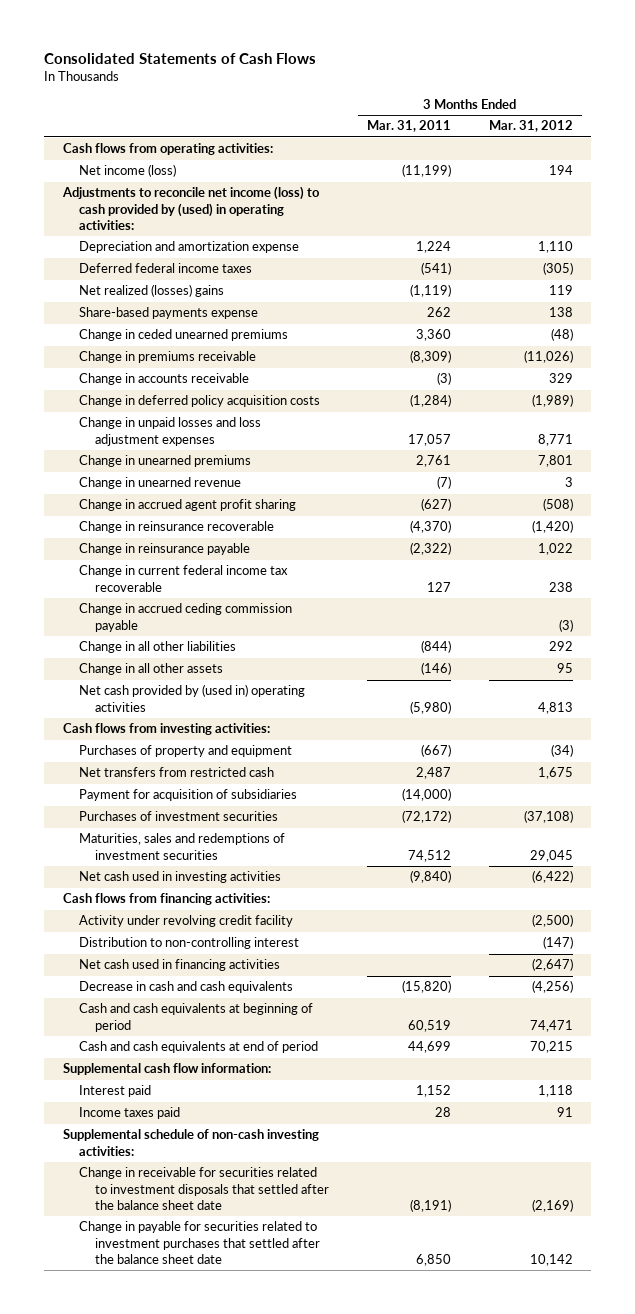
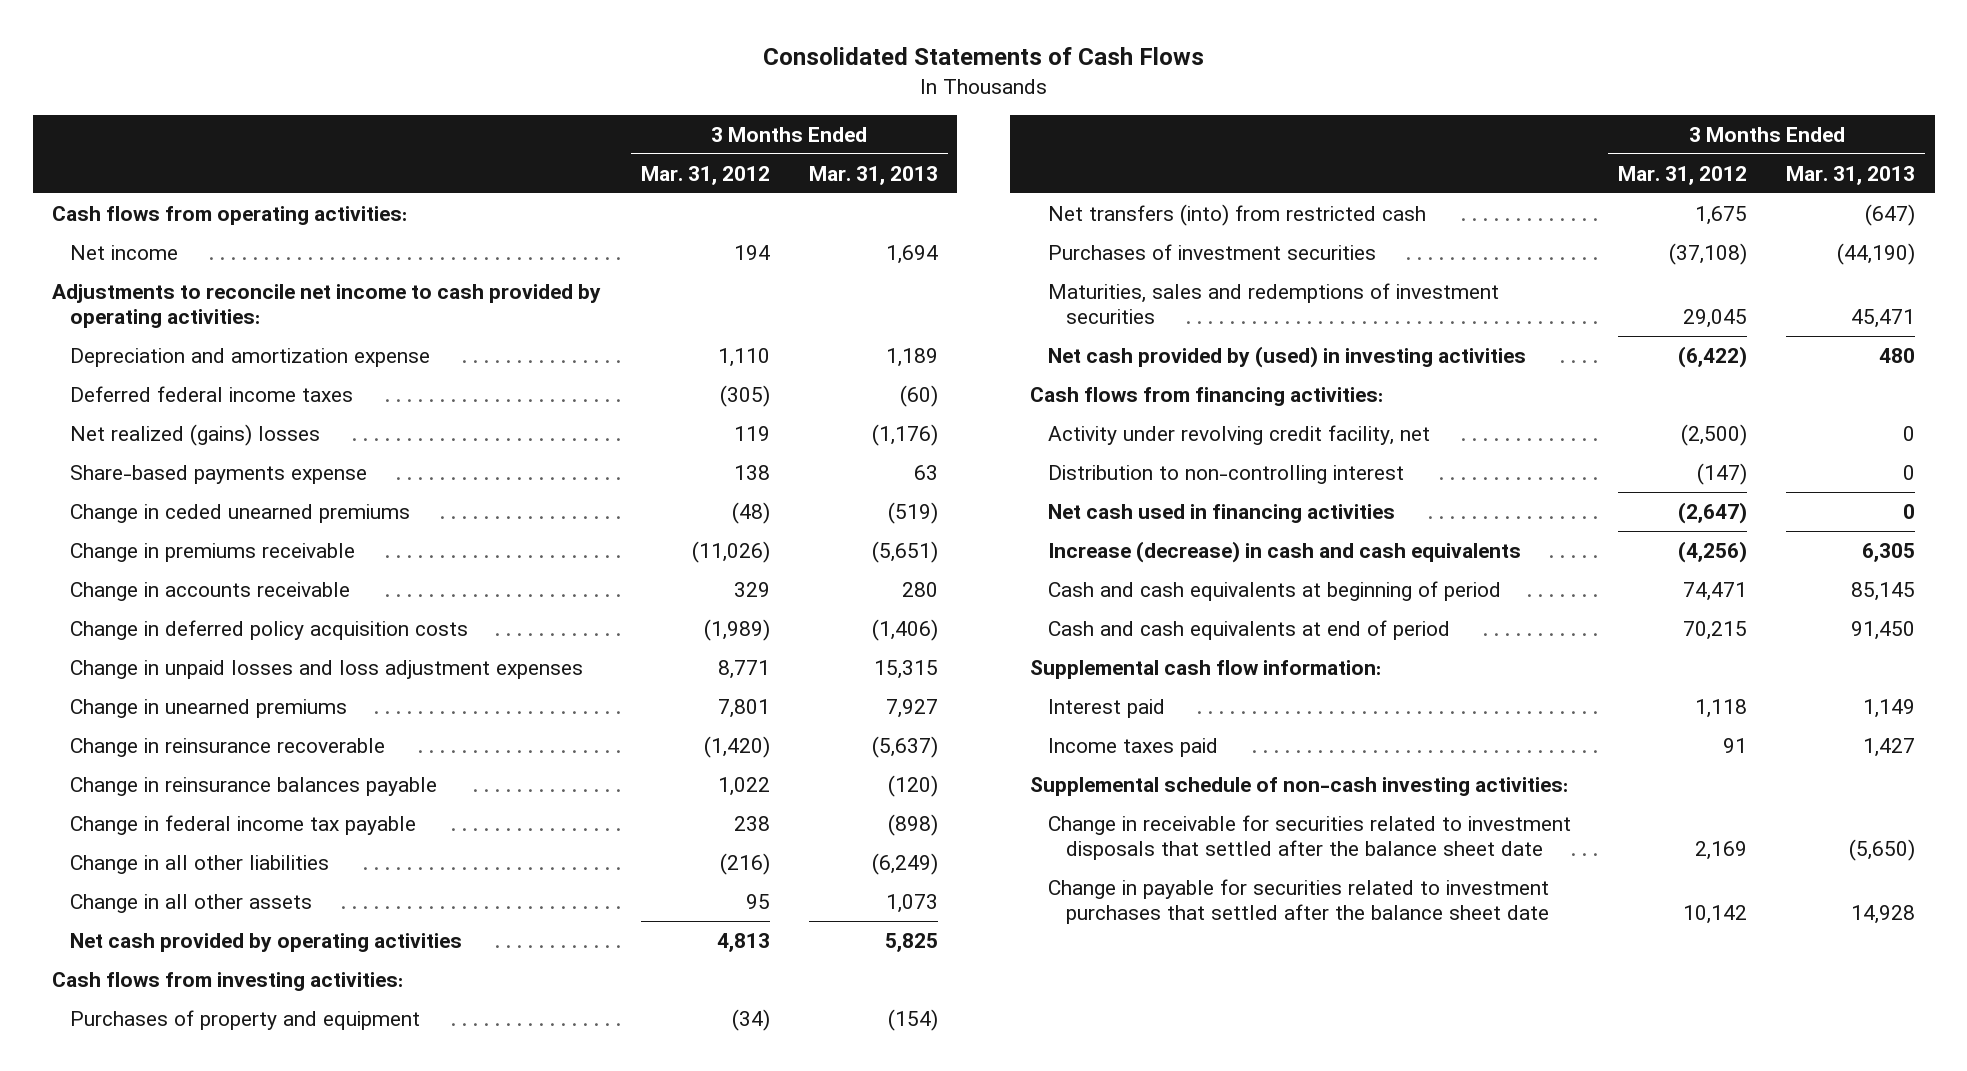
- | 3 Months Ended Mar. 31, 2011 | 3 Months Ended Mar. 31, 2012
+ | 3 Months Ended Mar. 31, 2012 | 3 Months Ended Mar. 31, 2013
- Net income (loss) | (11,199) | 194
- Adjustments to reconcile net income (loss) to cash provided by (used) in operating activities:
+ Net income | 194 | 1,694
+ Adjustments to reconcile net income to cash provided by operating activities:
- Net realized (losses) gains | (1,119) | 119
+ Net realized (gains) losses | 119 | (1,176)
- Change in unearned revenue | (7) | 3
- Change in accrued agent profit sharing | (627) | (508)
- Change in reinsurance payable | (2,322) | 1,022
- Change in current federal income tax recoverable | 127 | 238
- Change in accrued ceding commission payable | | (3)
- Change in all other liabilities | (844) | 292
+ Change in reinsurance balances payable | 1,022 | (120)
+ Change in federal income tax payable | 238 | (898)
+ Change in all other liabilities | (216) | (6,249)
- Net cash provided by (used in) operating activities | (5,980) | 4,813
+ Net cash provided by operating activities | 4,813 | 5,825
- Net transfers from restricted cash | 2,487 | 1,675
- Payment for acquisition of subsidiaries | (14,000) |
+ Net transfers (into) from restricted cash | 1,675 | (647)
- Net cash used in investing activities | (9,840) | (6,422)
+ Net cash provided by (used) in investing activities | (6,422) | 480
- Activity under revolving credit facility | | (2,500)
+ Activity under revolving credit facility, net | (2,500) | 0
- Decrease in cash and cash equivalents | (15,820) | (4,256)
+ Increase (decrease) in cash and cash equivalents | (4,256) | 6,305
- Change in receivable for securities related to investment disposals that settled after the balance sheet date | (8,191) | (2,169)
+ Change in receivable for securities related to investment disposals that settled after the balance sheet date | 2,169 | (5,650)

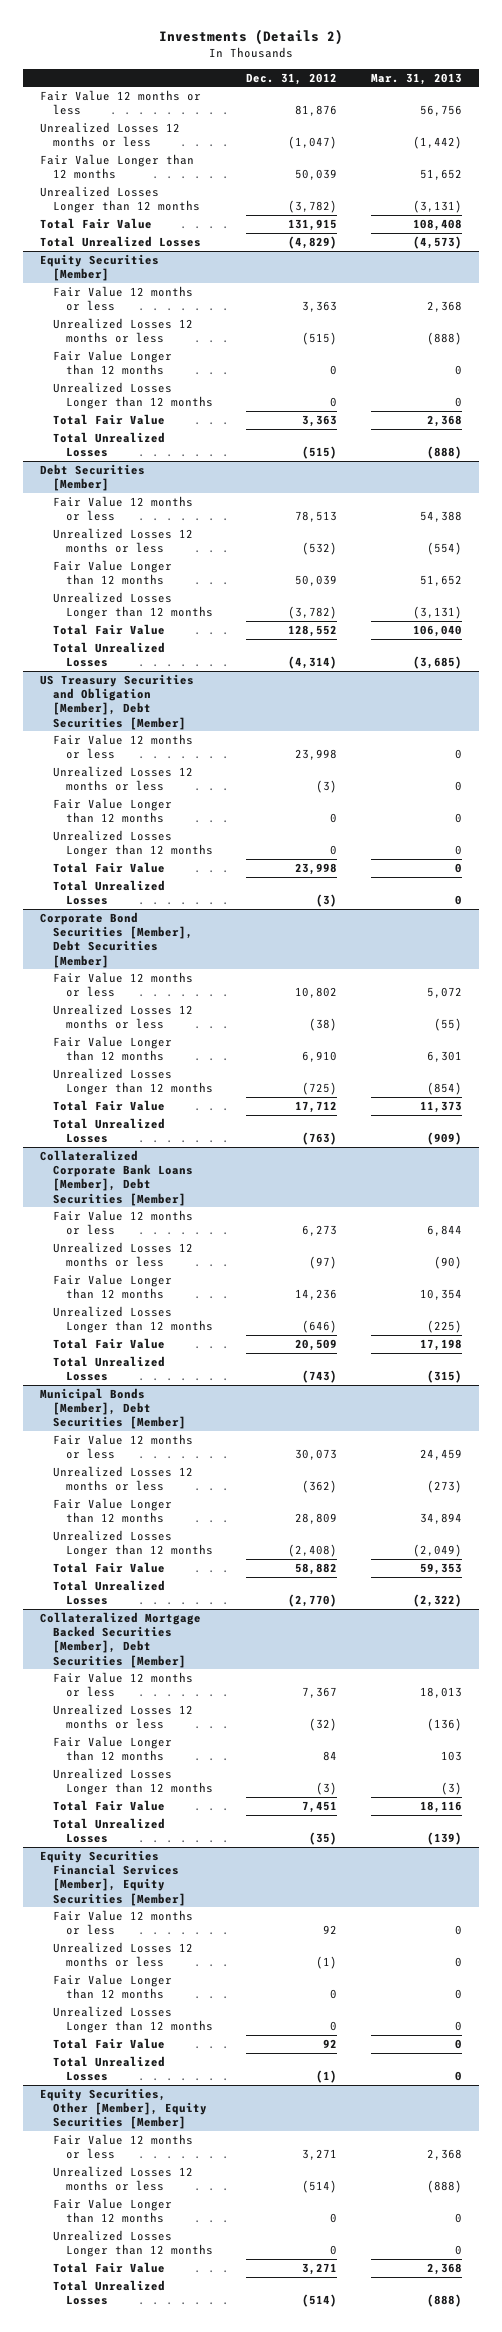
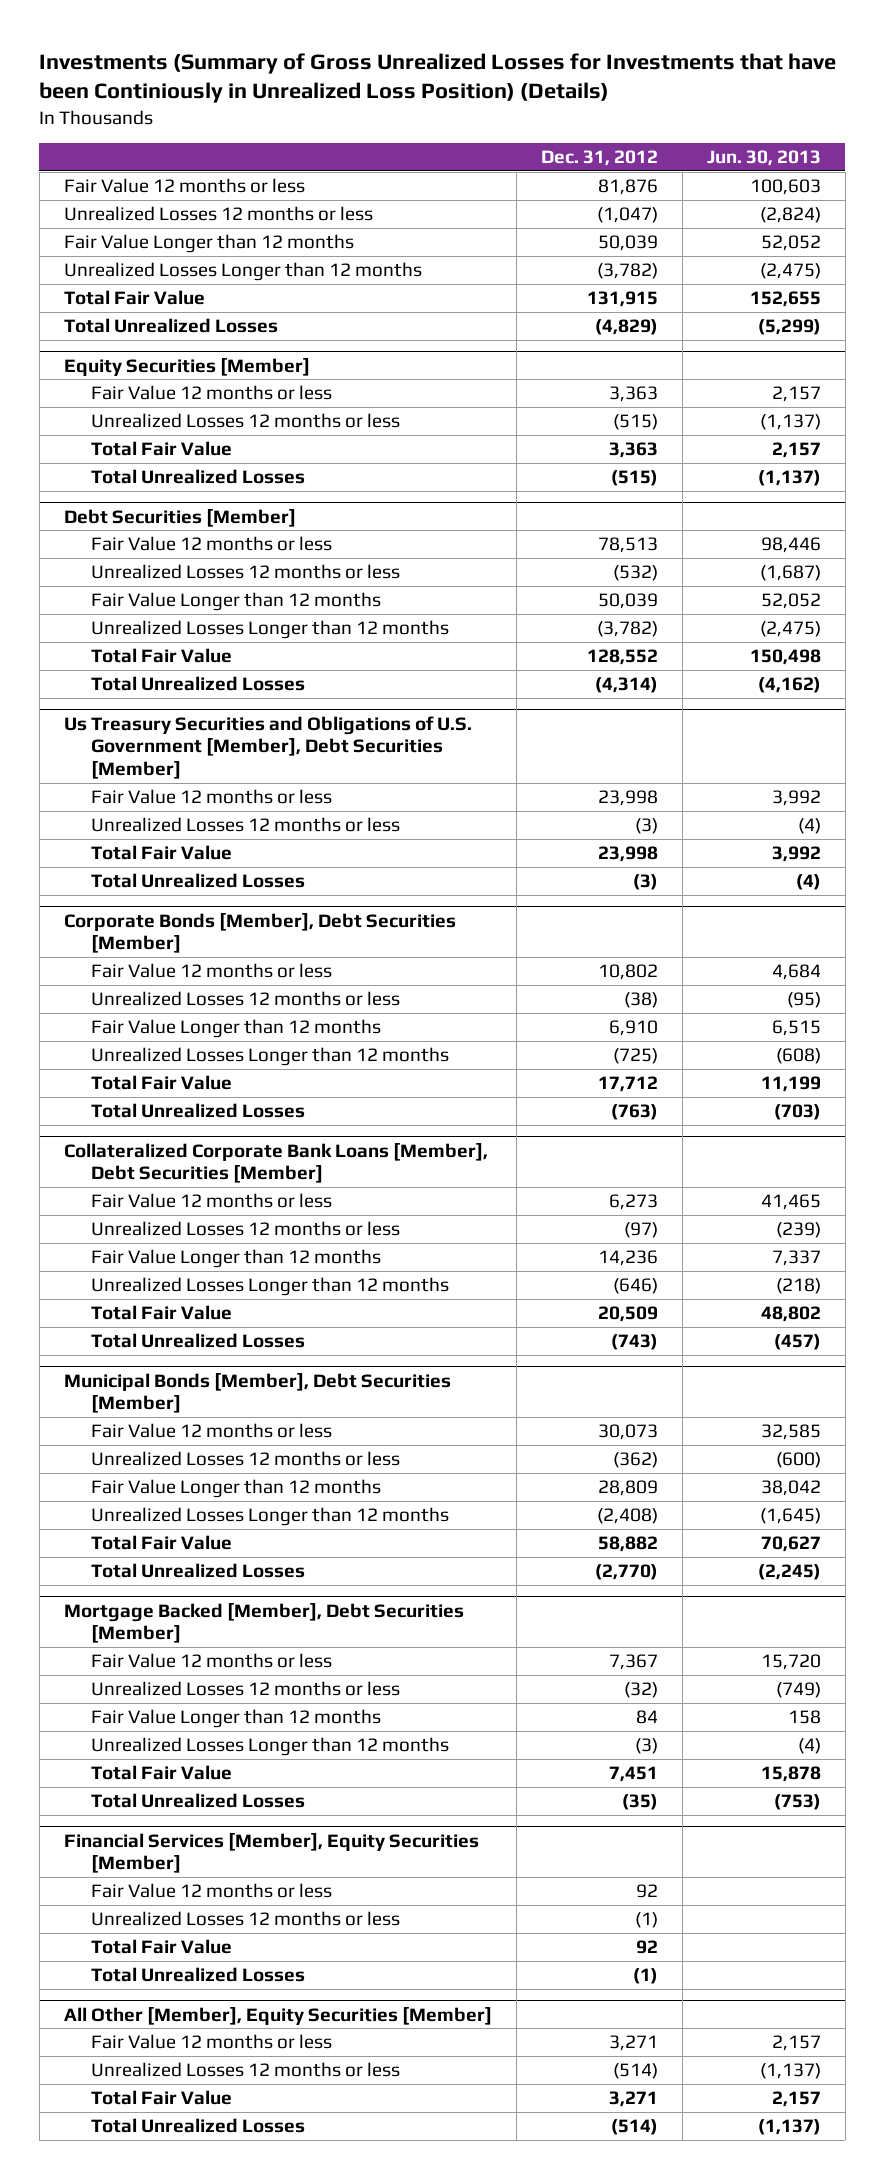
- Investments (Details 2)
+ Investments (Summary of Gross Unrealized Losses for Investments that have been Continiously in Unrealized Loss Position) (Details)
- | Dec. 31, 2012 | Mar. 31, 2013
+ | Dec. 31, 2012 | Jun. 30, 2013
@ Equity Securities [Member]
- Fair Value Longer than 12 months | 0 | 0
- Unrealized Losses Longer than 12 months | 0 | 0
- US Treasury Securities and Obligation [Member], Debt Securities [Member]
+ Us Treasury Securities and Obligations of U.S. Government [Member], Debt Securities [Member]
- Fair Value Longer than 12 months | 0 | 0
- Unrealized Losses Longer than 12 months | 0 | 0
- Corporate Bond Securities [Member], Debt Securities [Member]
+ Corporate Bonds [Member], Debt Securities [Member]
- Collateralized Mortgage Backed Securities [Member], Debt Securities [Member]
+ Mortgage Backed [Member], Debt Securities [Member]
- Equity Securities Financial Services [Member], Equity Securities [Member]
+ Financial Services [Member], Equity Securities [Member]
- Fair Value Longer than 12 months | 0 | 0
- Unrealized Losses Longer than 12 months | 0 | 0
- Equity Securities, Other [Member], Equity Securities [Member]
+ All Other [Member], Equity Securities [Member]
- Fair Value Longer than 12 months | 0 | 0
- Unrealized Losses Longer than 12 months | 0 | 0

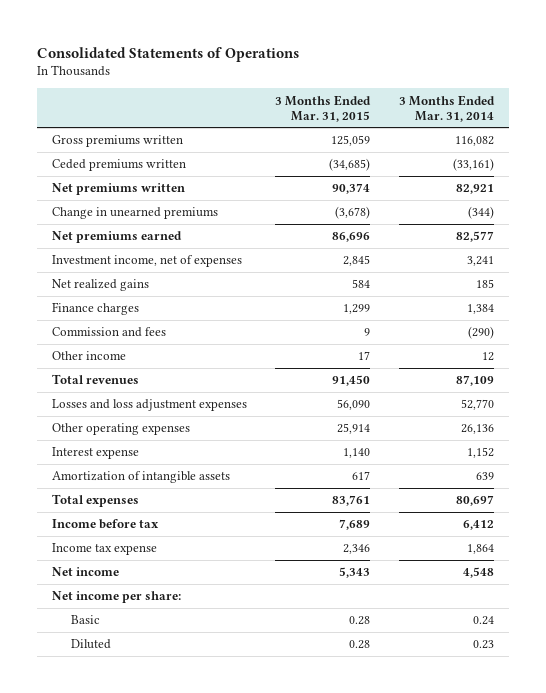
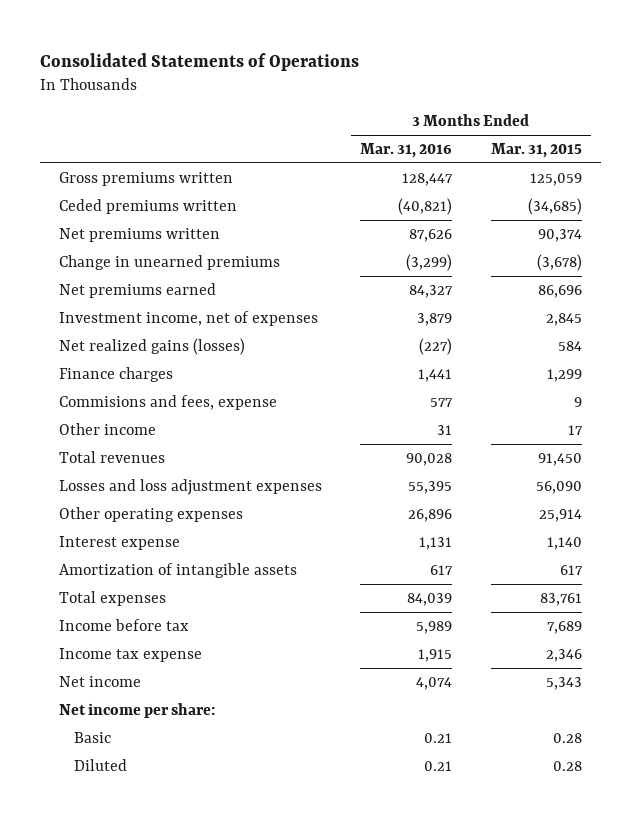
- | 3 Months Ended Mar. 31, 2015 | 3 Months Ended Mar. 31, 2014
+ | 3 Months Ended Mar. 31, 2016 | 3 Months Ended Mar. 31, 2015
- Net realized gains | 584 | 185
+ Net realized gains (losses) | (227) | 584
- Commission and fees | 9 | (290)
+ Commisions and fees, expense | 577 | 9

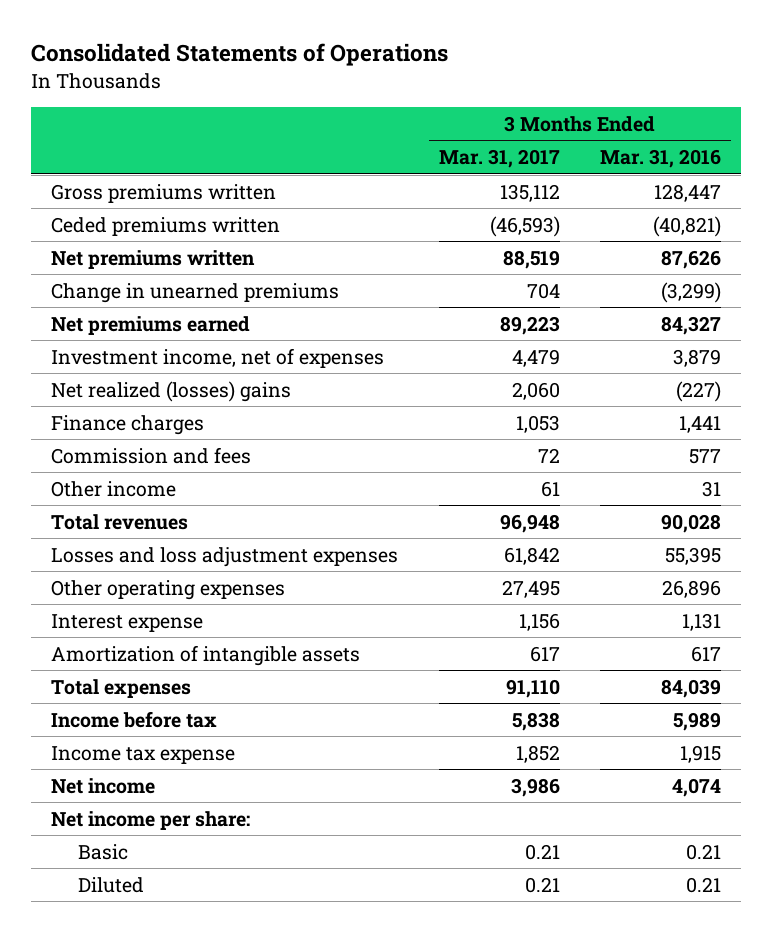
- | 3 Months Ended Mar. 31, 2016 | 3 Months Ended Mar. 31, 2015
+ | 3 Months Ended Mar. 31, 2017 | 3 Months Ended Mar. 31, 2016
- Net realized gains (losses) | (227) | 584
+ Net realized (losses) gains | 2,060 | (227)
- Commisions and fees, expense | 577 | 9
+ Commission and fees | 72 | 577

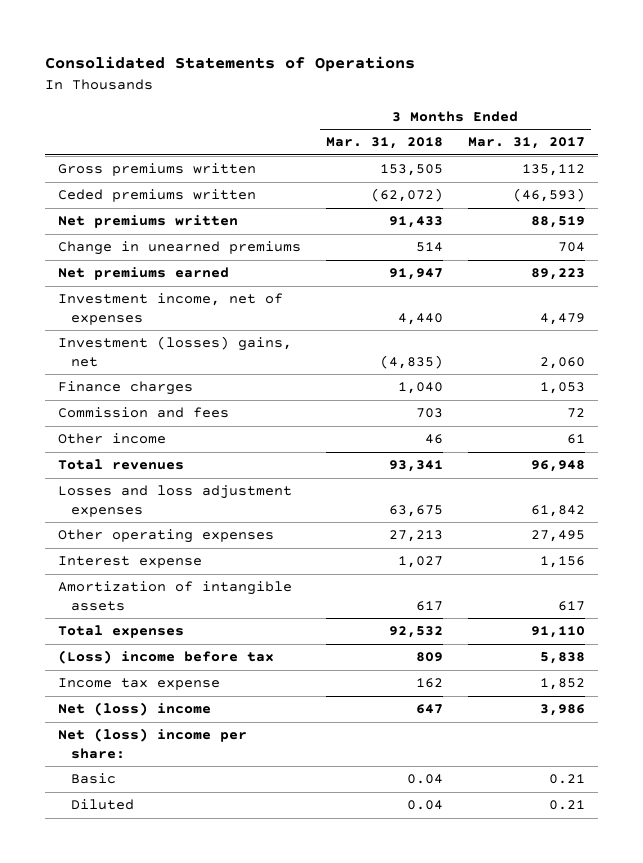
- | 3 Months Ended Mar. 31, 2017 | 3 Months Ended Mar. 31, 2016
+ | 3 Months Ended Mar. 31, 2018 | 3 Months Ended Mar. 31, 2017
- Net realized (losses) gains | 2,060 | (227)
+ Investment (losses) gains, net | (4,835) | 2,060
- Income before tax | 5,838 | 5,989
+ (Loss) income before tax | 809 | 5,838
- Net income | 3,986 | 4,074
- Net income per share:
+ Net (loss) income | 647 | 3,986
+ Net (loss) income per share:

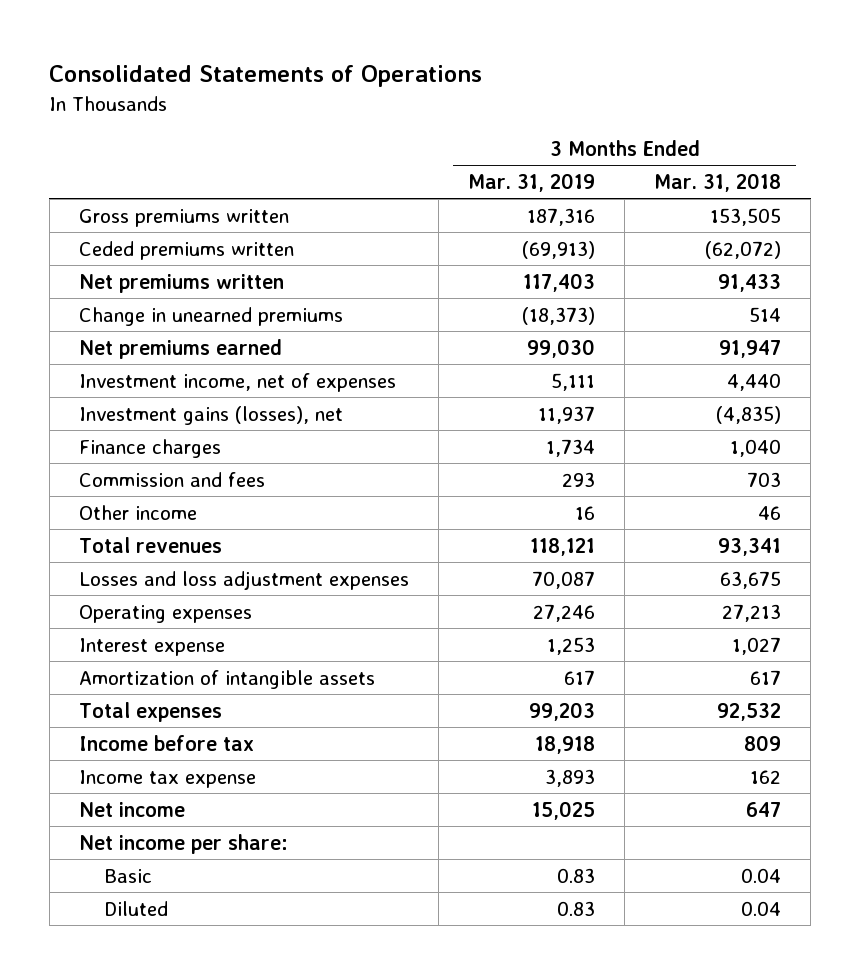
- | 3 Months Ended Mar. 31, 2018 | 3 Months Ended Mar. 31, 2017
+ | 3 Months Ended Mar. 31, 2019 | 3 Months Ended Mar. 31, 2018
- Investment (losses) gains, net | (4,835) | 2,060
+ Investment gains (losses), net | 11,937 | (4,835)
- Other operating expenses | 27,213 | 27,495
+ Operating expenses | 27,246 | 27,213
- (Loss) income before tax | 809 | 5,838
+ Income before tax | 18,918 | 809
- Net (loss) income | 647 | 3,986
- Net (loss) income per share:
+ Net income | 15,025 | 647
+ Net income per share:

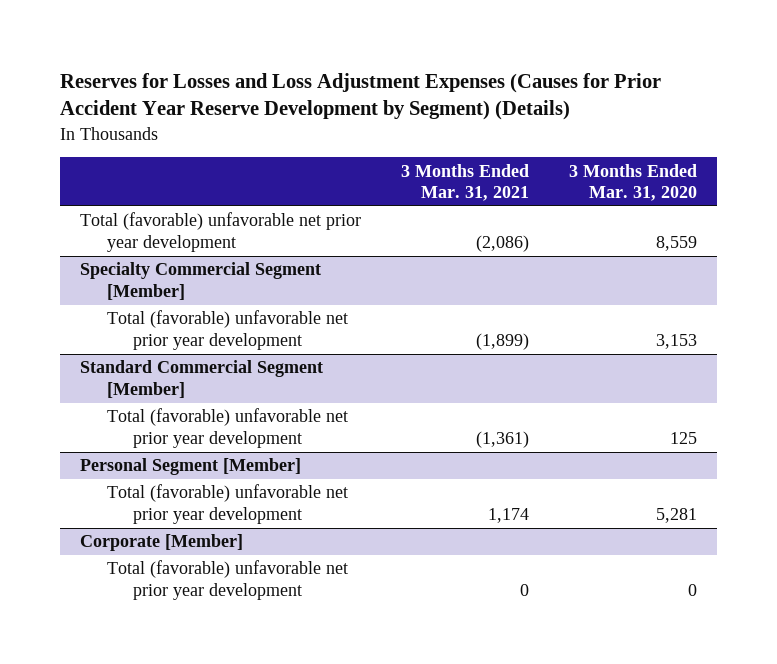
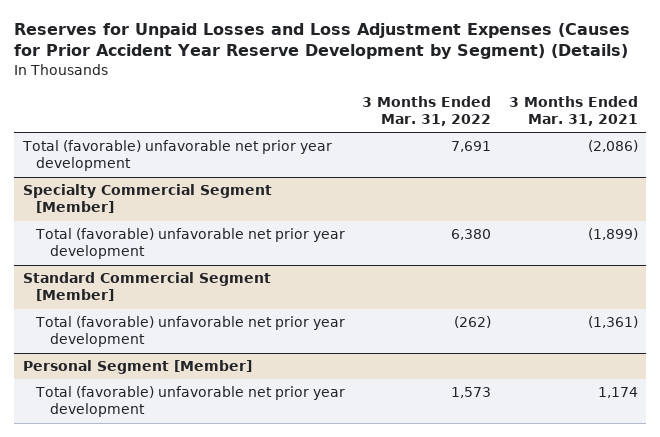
- Reserves for Losses and Loss Adjustment Expenses (Causes for Prior Accident Year Reserve Development by Segment) (Details)
+ Reserves for Unpaid Losses and Loss Adjustment Expenses (Causes for Prior Accident Year Reserve Development by Segment) (Details)
- | 3 Months Ended Mar. 31, 2021 | 3 Months Ended Mar. 31, 2020
+ | 3 Months Ended Mar. 31, 2022 | 3 Months Ended Mar. 31, 2021
- Corporate [Member]
- Total (favorable) unfavorable net prior year development | 0 | 0

